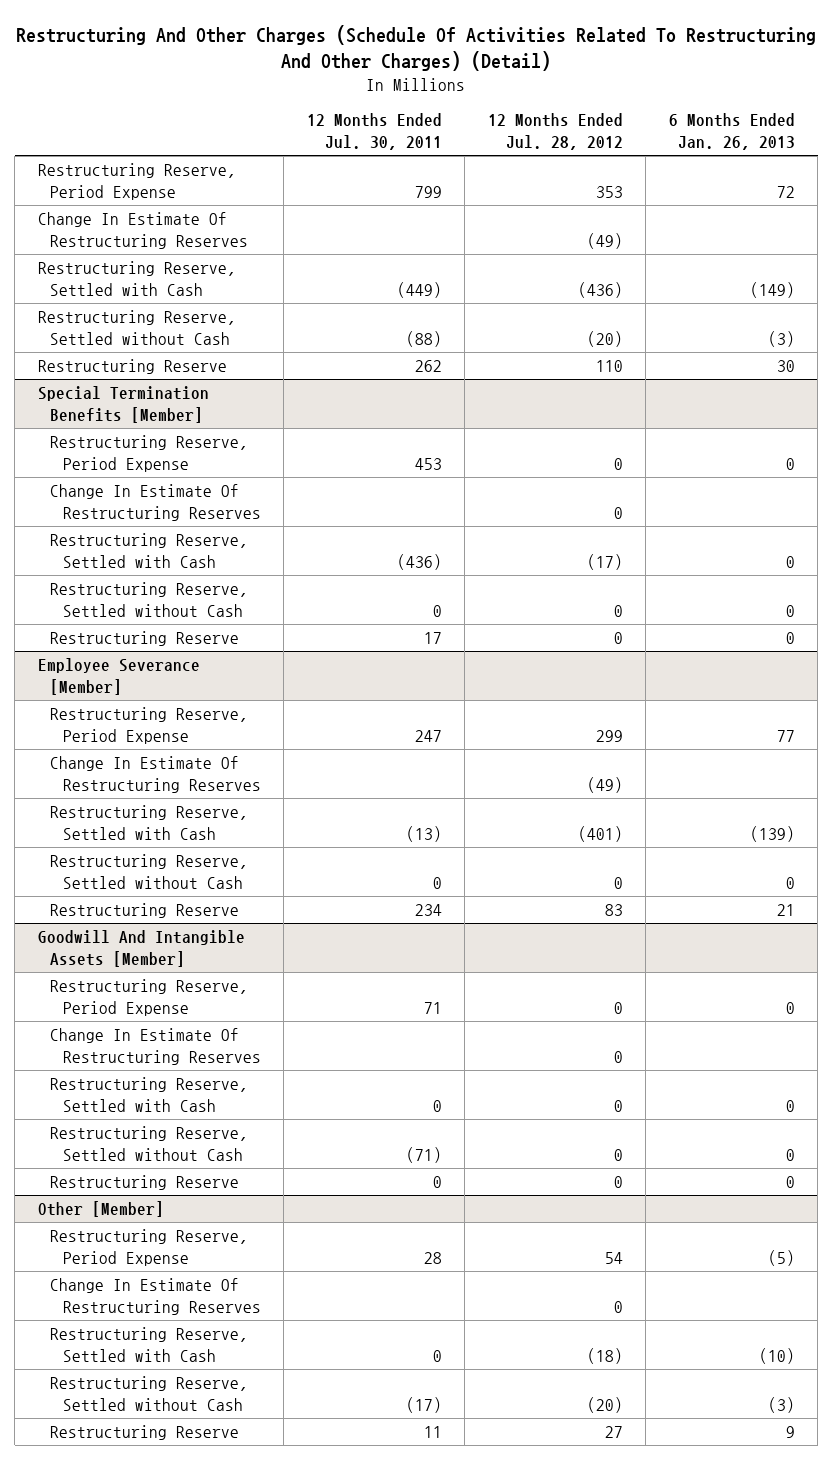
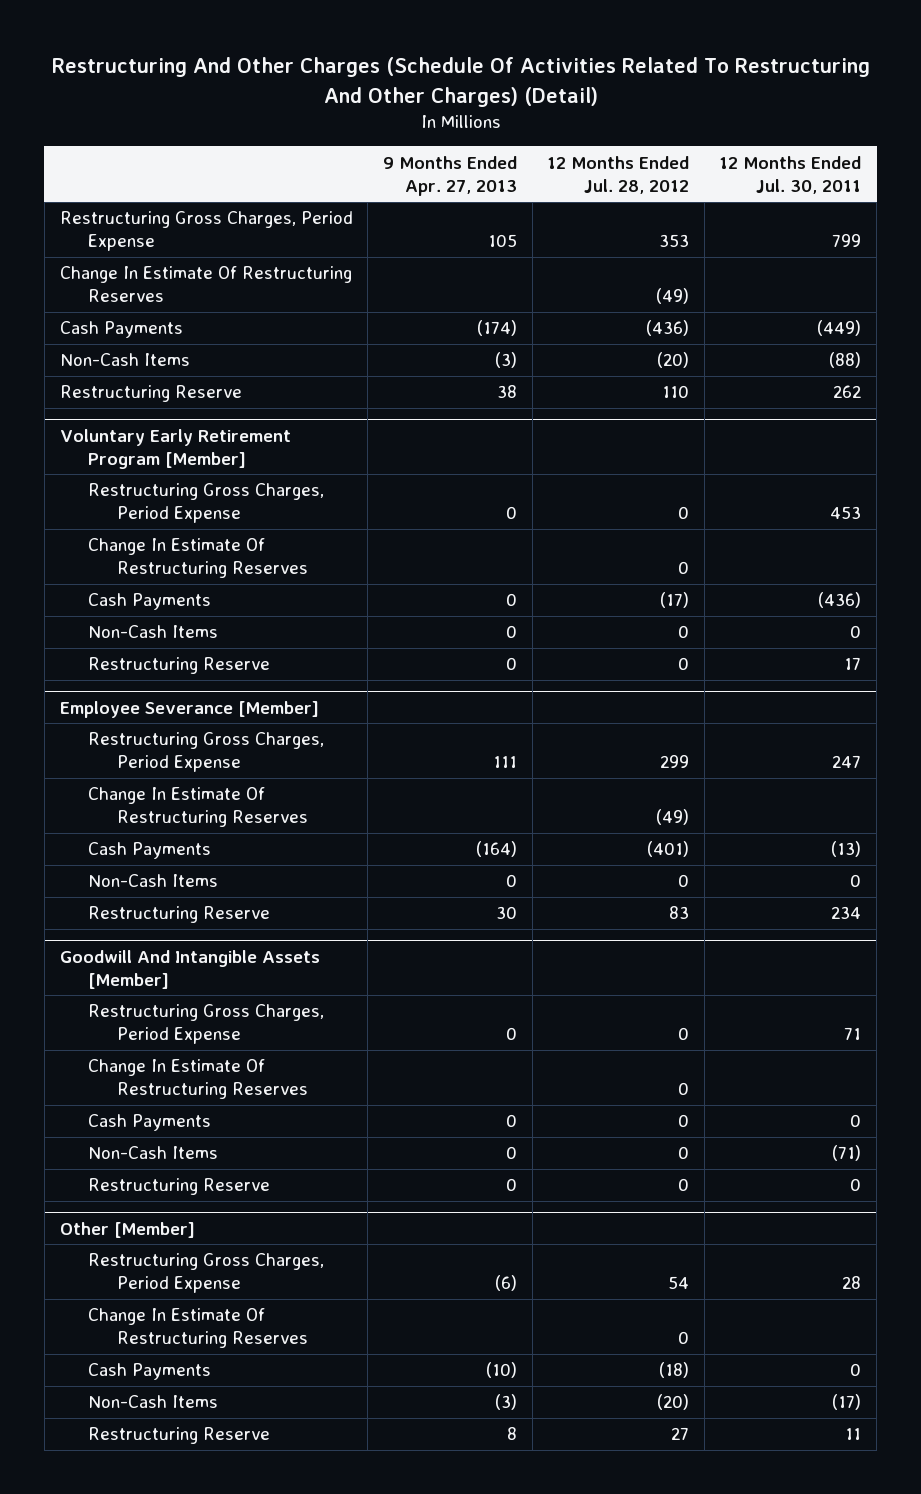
- | 12 Months Ended Jul. 30, 2011 | 12 Months Ended Jul. 28, 2012 | 6 Months Ended Jan. 26, 2013
+ | 9 Months Ended Apr. 27, 2013 | 12 Months Ended Jul. 28, 2012 | 12 Months Ended Jul. 30, 2011
- Restructuring Reserve, Period Expense | 799 | 353 | 72
+ Restructuring Gross Charges, Period Expense | 105 | 353 | 799
- Restructuring Reserve, Settled with Cash | (449) | (436) | (149)
- Restructuring Reserve, Settled without Cash | (88) | (20) | (3)
+ Cash Payments | (174) | (436) | (449)
+ Non-Cash Items | (3) | (20) | (88)
- Special Termination Benefits [Member]
- Restructuring Reserve, Period Expense | 453 | 0 | 0
+ Voluntary Early Retirement Program [Member]
+ Restructuring Gross Charges, Period Expense | 0 | 0 | 453
- Restructuring Reserve, Settled with Cash | (436) | (17) | 0
- Restructuring Reserve, Settled without Cash | 0 | 0 | 0
+ Cash Payments | 0 | (17) | (436)
+ Non-Cash Items | 0 | 0 | 0
@ Employee Severance [Member]
- Restructuring Reserve, Period Expense | 247 | 299 | 77
+ Restructuring Gross Charges, Period Expense | 111 | 299 | 247
- Restructuring Reserve, Settled with Cash | (13) | (401) | (139)
- Restructuring Reserve, Settled without Cash | 0 | 0 | 0
+ Cash Payments | (164) | (401) | (13)
+ Non-Cash Items | 0 | 0 | 0
@ Goodwill And Intangible Assets [Member]
- Restructuring Reserve, Period Expense | 71 | 0 | 0
+ Restructuring Gross Charges, Period Expense | 0 | 0 | 71
- Restructuring Reserve, Settled with Cash | 0 | 0 | 0
- Restructuring Reserve, Settled without Cash | (71) | 0 | 0
+ Cash Payments | 0 | 0 | 0
+ Non-Cash Items | 0 | 0 | (71)
@ Other [Member]
- Restructuring Reserve, Period Expense | 28 | 54 | (5)
+ Restructuring Gross Charges, Period Expense | (6) | 54 | 28
- Restructuring Reserve, Settled with Cash | 0 | (18) | (10)
- Restructuring Reserve, Settled without Cash | (17) | (20) | (3)
+ Cash Payments | (10) | (18) | 0
+ Non-Cash Items | (3) | (20) | (17)

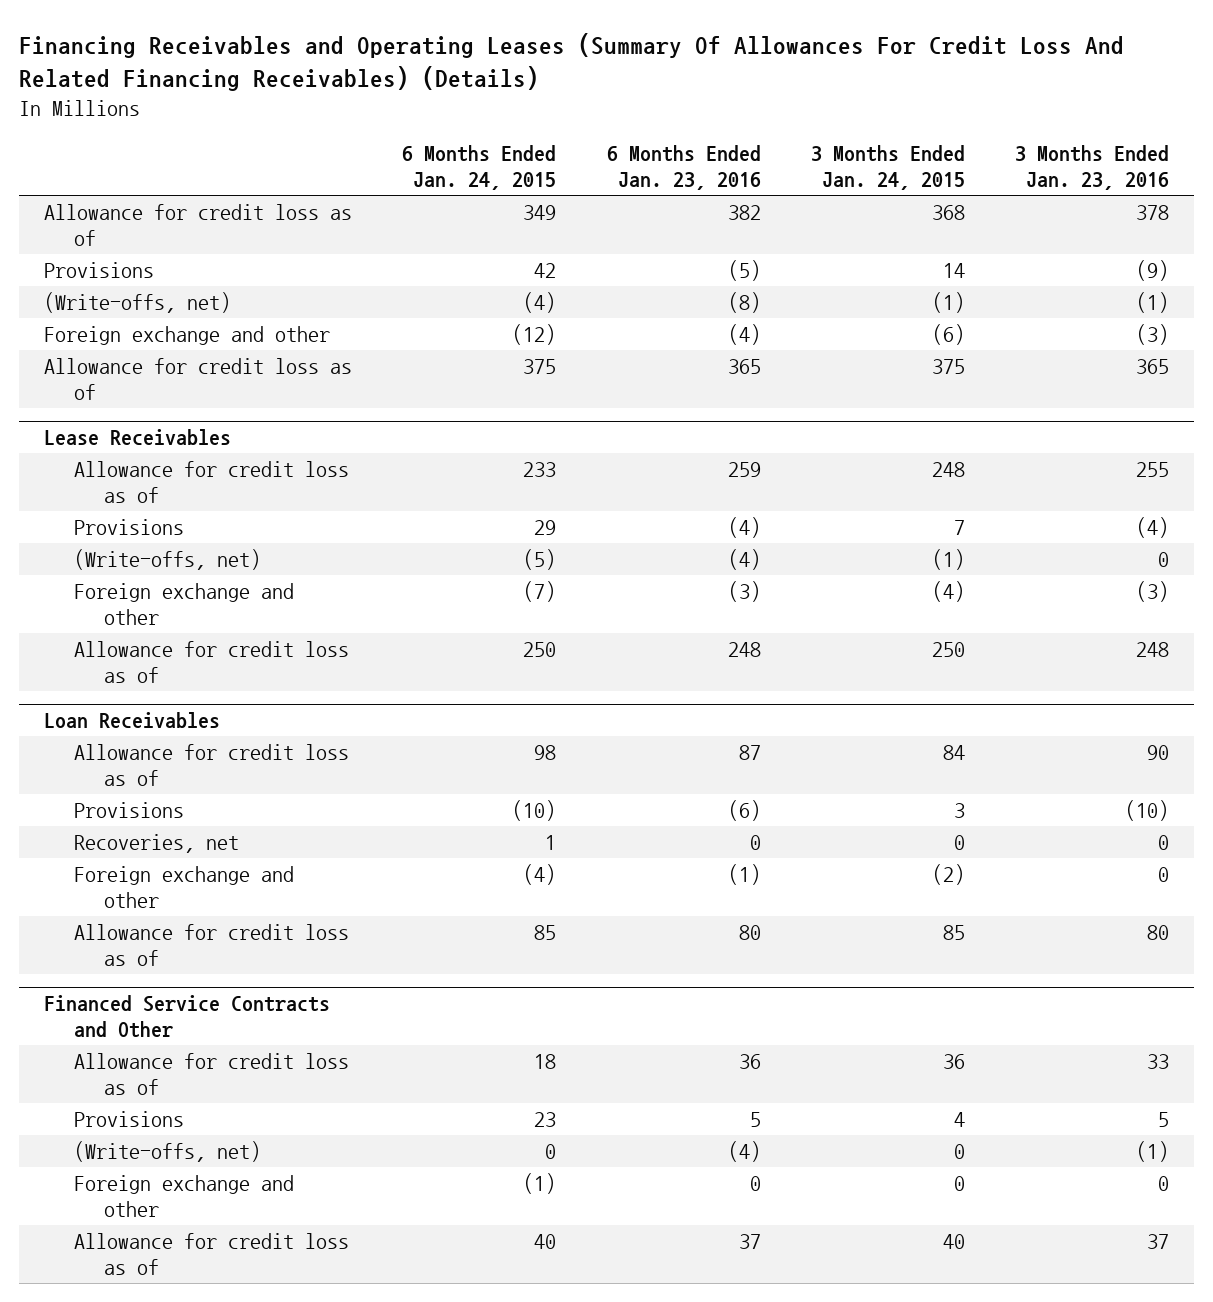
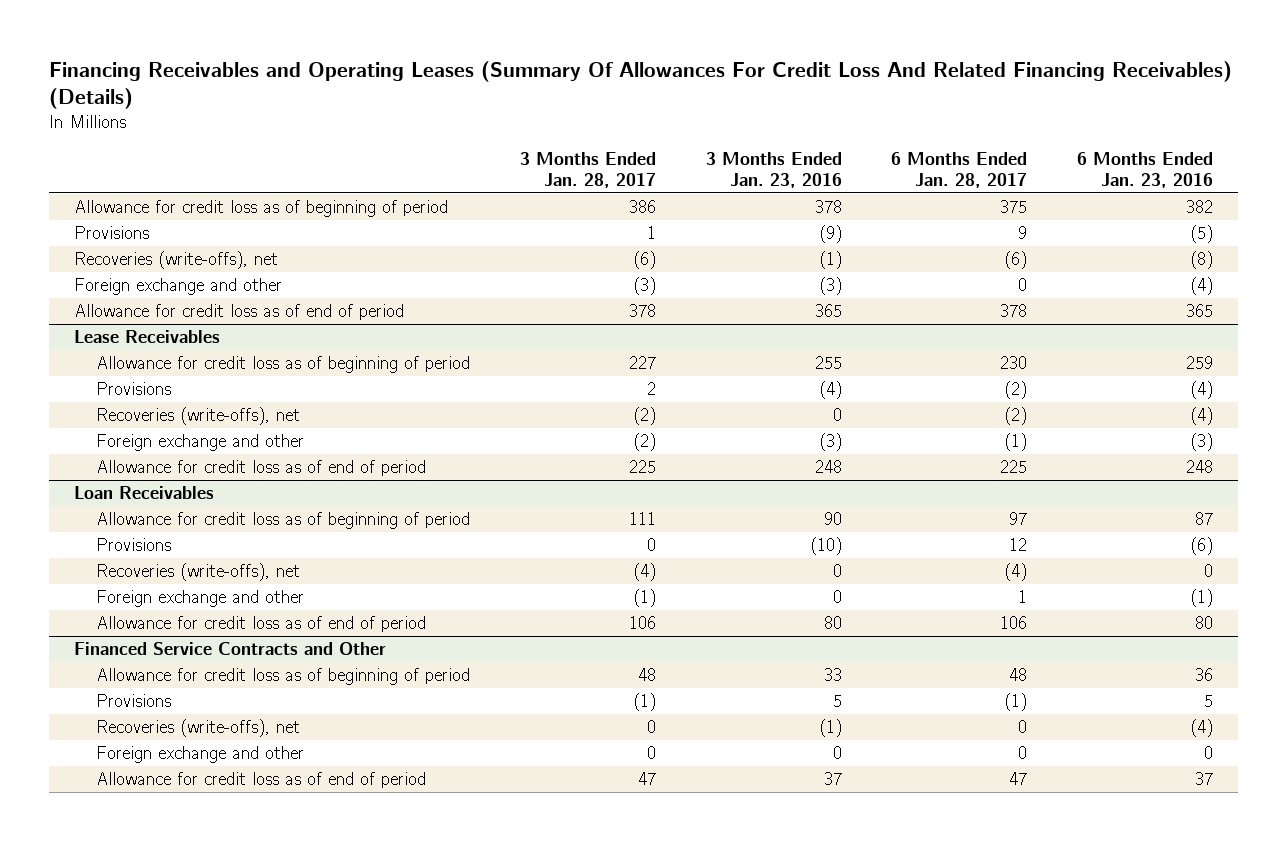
- | 6 Months Ended Jan. 24, 2015 | 6 Months Ended Jan. 23, 2016 | 3 Months Ended Jan. 24, 2015 | 3 Months Ended Jan. 23, 2016
+ | 3 Months Ended Jan. 28, 2017 | 3 Months Ended Jan. 23, 2016 | 6 Months Ended Jan. 28, 2017 | 6 Months Ended Jan. 23, 2016
- Allowance for credit loss as of | 349 | 382 | 368 | 378
+ Allowance for credit loss as of beginning of period | 386 | 378 | 375 | 382
- (Write-offs, net) | (4) | (8) | (1) | (1)
+ Recoveries (write-offs), net | (6) | (1) | (6) | (8)
- Allowance for credit loss as of | 375 | 365 | 375 | 365
+ Allowance for credit loss as of end of period | 378 | 365 | 378 | 365
@ Lease Receivables
- Allowance for credit loss as of | 233 | 259 | 248 | 255
+ Allowance for credit loss as of beginning of period | 227 | 255 | 230 | 259
- (Write-offs, net) | (5) | (4) | (1) | 0
+ Recoveries (write-offs), net | (2) | 0 | (2) | (4)
- Allowance for credit loss as of | 250 | 248 | 250 | 248
+ Allowance for credit loss as of end of period | 225 | 248 | 225 | 248
@ Loan Receivables
- Allowance for credit loss as of | 98 | 87 | 84 | 90
+ Allowance for credit loss as of beginning of period | 111 | 90 | 97 | 87
- Recoveries, net | 1 | 0 | 0 | 0
+ Recoveries (write-offs), net | (4) | 0 | (4) | 0
- Allowance for credit loss as of | 85 | 80 | 85 | 80
+ Allowance for credit loss as of end of period | 106 | 80 | 106 | 80
@ Financed Service Contracts and Other
- Allowance for credit loss as of | 18 | 36 | 36 | 33
+ Allowance for credit loss as of beginning of period | 48 | 33 | 48 | 36
- (Write-offs, net) | 0 | (4) | 0 | (1)
+ Recoveries (write-offs), net | 0 | (1) | 0 | (4)
- Allowance for credit loss as of | 40 | 37 | 40 | 37
+ Allowance for credit loss as of end of period | 47 | 37 | 47 | 37

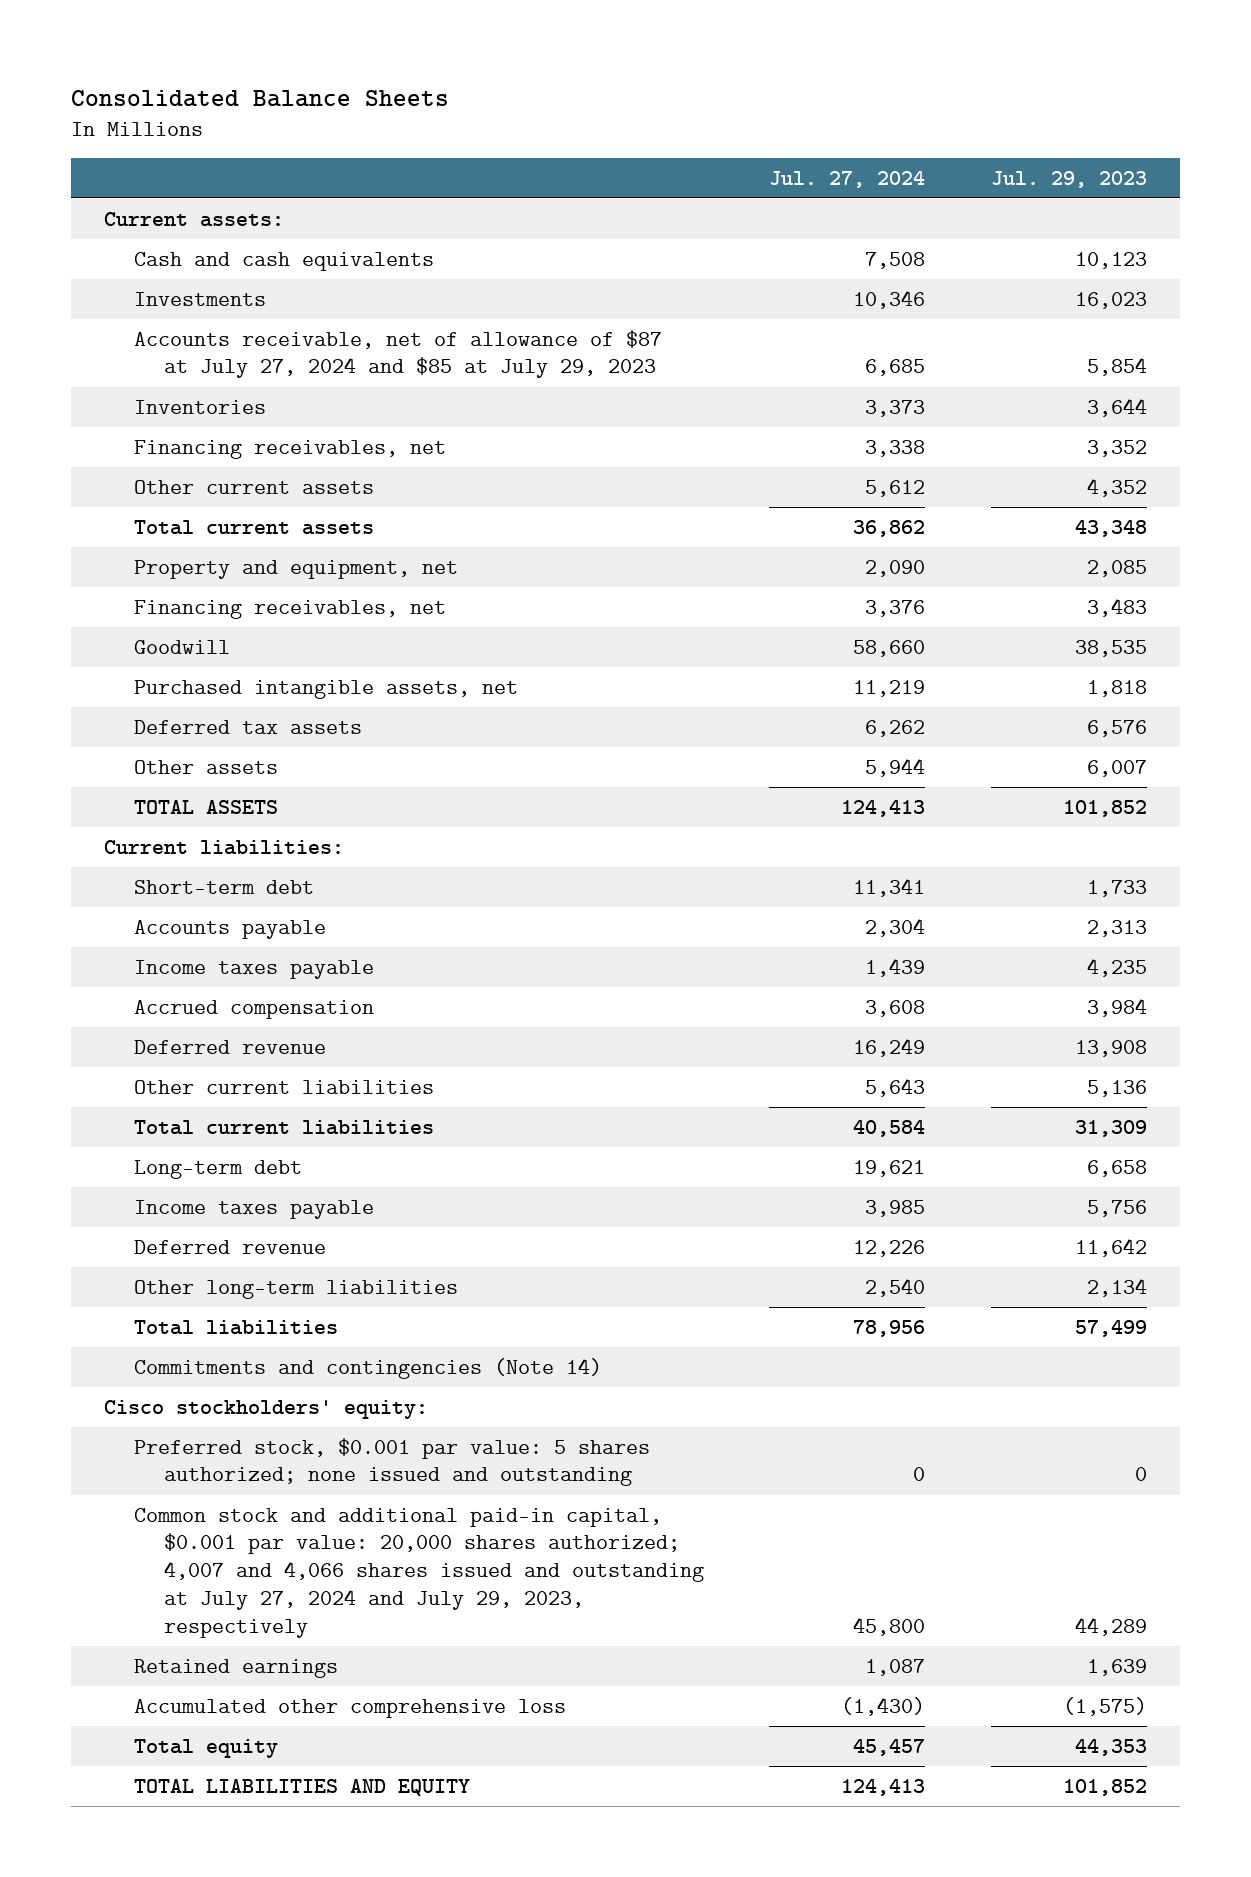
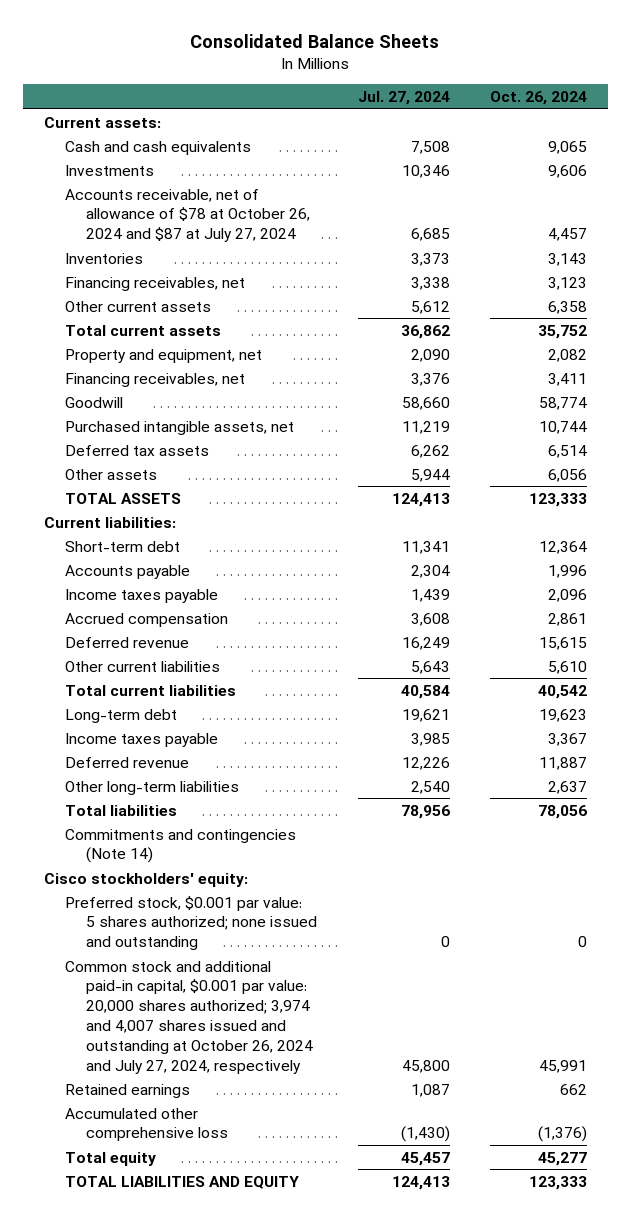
- | Jul. 27, 2024 | Jul. 29, 2023
+ | Jul. 27, 2024 | Oct. 26, 2024
- Accounts receivable, net of allowance of $87 at July 27, 2024 and $85 at July 29, 2023 | 6,685 | 5,854
+ Accounts receivable, net of allowance of $78 at October 26, 2024 and $87 at July 27, 2024 | 6,685 | 4,457
- Common stock and additional paid-in capital, $0.001 par value: 20,000 shares authorized; 4,007 and 4,066 shares issued and outstanding at July 27, 2024 and July 29, 2023, respectively | 45,800 | 44,289
+ Common stock and additional paid-in capital, $0.001 par value: 20,000 shares authorized; 3,974 and 4,007 shares issued and outstanding at October 26, 2024 and July 27, 2024, respectively | 45,800 | 45,991

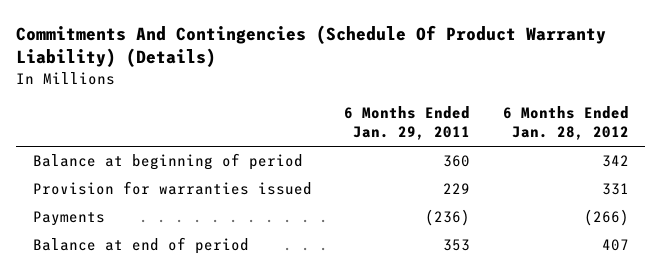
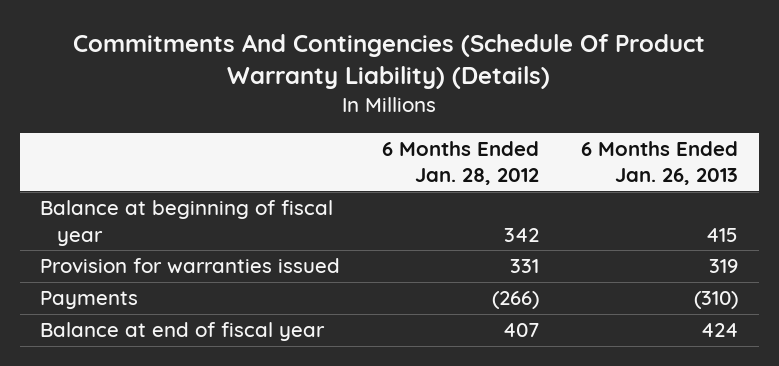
- | 6 Months Ended Jan. 29, 2011 | 6 Months Ended Jan. 28, 2012
+ | 6 Months Ended Jan. 28, 2012 | 6 Months Ended Jan. 26, 2013
- Balance at beginning of period | 360 | 342
+ Balance at beginning of fiscal year | 342 | 415
- Balance at end of period | 353 | 407
+ Balance at end of fiscal year | 407 | 424

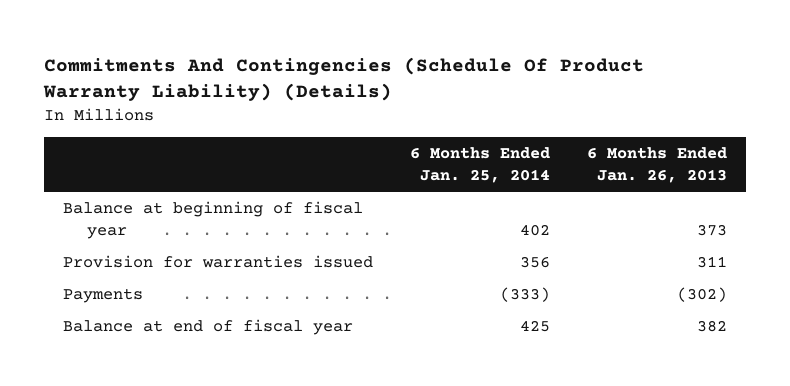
- | 6 Months Ended Jan. 28, 2012 | 6 Months Ended Jan. 26, 2013
+ | 6 Months Ended Jan. 25, 2014 | 6 Months Ended Jan. 26, 2013
- Balance at beginning of fiscal year | 342 | 415
- Provision for warranties issued | 331 | 319
- Payments | (266) | (310)
- Balance at end of fiscal year | 407 | 424
+ Balance at beginning of fiscal year | 402 | 373
+ Provision for warranties issued | 356 | 311
+ Payments | (333) | (302)
+ Balance at end of fiscal year | 425 | 382

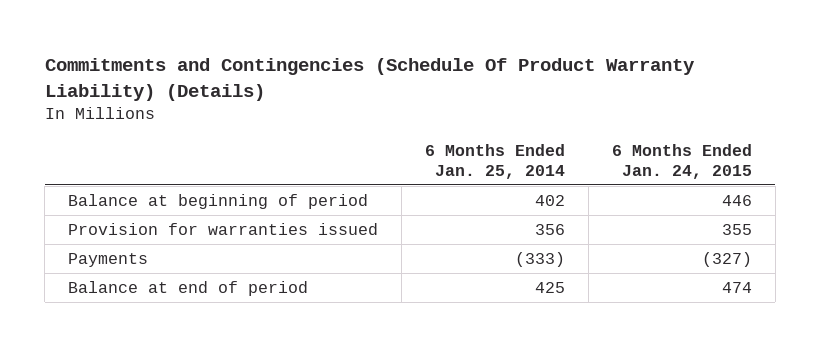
- Commitments And Contingencies (Schedule Of Product Warranty Liability) (Details)
+ Commitments and Contingencies (Schedule Of Product Warranty Liability) (Details)
- | 6 Months Ended Jan. 25, 2014 | 6 Months Ended Jan. 26, 2013
+ | 6 Months Ended Jan. 25, 2014 | 6 Months Ended Jan. 24, 2015
- Balance at beginning of fiscal year | 402 | 373
+ Balance at beginning of period | 402 | 446
- Balance at end of fiscal year | 425 | 382
+ Balance at end of period | 425 | 474

